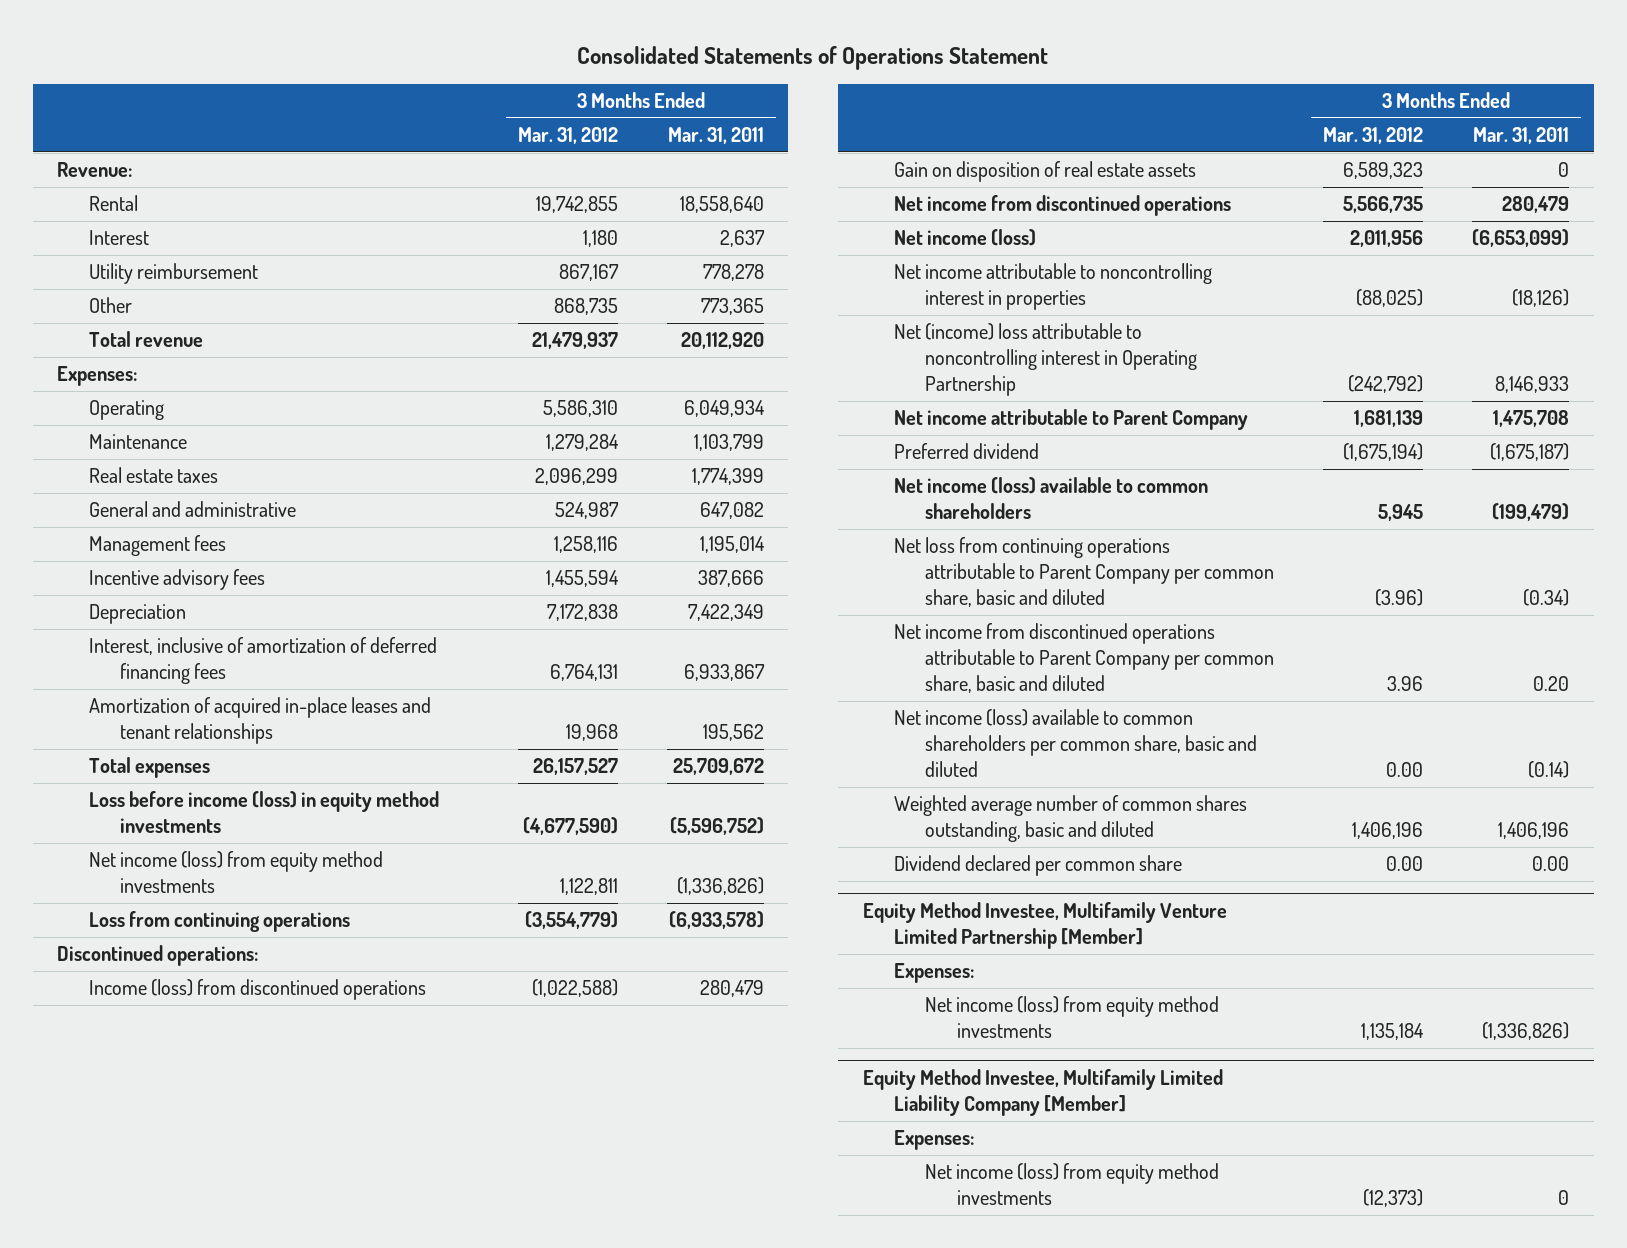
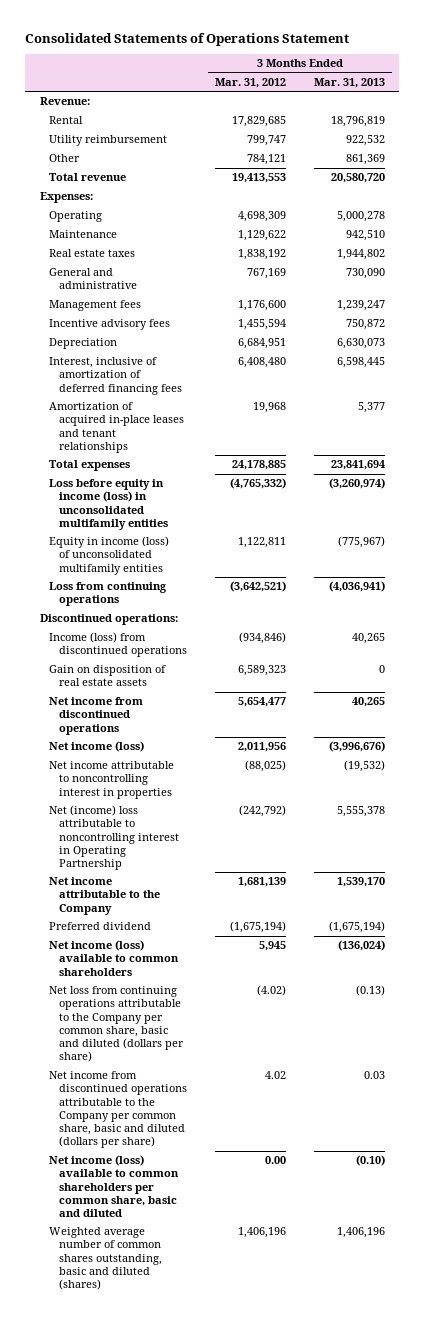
- | 3 Months Ended Mar. 31, 2012 | 3 Months Ended Mar. 31, 2011
+ | 3 Months Ended Mar. 31, 2012 | 3 Months Ended Mar. 31, 2013
- Rental | 19,742,855 | 18,558,640
- Interest | 1,180 | 2,637
- Utility reimbursement | 867,167 | 778,278
- Other | 868,735 | 773,365
- Total revenue | 21,479,937 | 20,112,920
+ Rental | 17,829,685 | 18,796,819
+ Utility reimbursement | 799,747 | 922,532
+ Other | 784,121 | 861,369
+ Total revenue | 19,413,553 | 20,580,720
- Operating | 5,586,310 | 6,049,934
- Maintenance | 1,279,284 | 1,103,799
- Real estate taxes | 2,096,299 | 1,774,399
- General and administrative | 524,987 | 647,082
- Management fees | 1,258,116 | 1,195,014
+ Operating | 4,698,309 | 5,000,278
+ Maintenance | 1,129,622 | 942,510
+ Real estate taxes | 1,838,192 | 1,944,802
+ General and administrative | 767,169 | 730,090
+ Management fees | 1,176,600 | 1,239,247
- Depreciation | 7,172,838 | 7,422,349
- Interest, inclusive of amortization of deferred financing fees | 6,764,131 | 6,933,867
+ Depreciation | 6,684,951 | 6,630,073
+ Interest, inclusive of amortization of deferred financing fees | 6,408,480 | 6,598,445
- Total expenses | 26,157,527 | 25,709,672
- Loss before income (loss) in equity method investments | (4,677,590) | (5,596,752)
- Net income (loss) from equity method investments | 1,122,811 | (1,336,826)
- Loss from continuing operations | (3,554,779) | (6,933,578)
+ Total expenses | 24,178,885 | 23,841,694
+ Loss before equity in income (loss) in unconsolidated multifamily entities | (4,765,332) | (3,260,974)
+ Equity in income (loss) of unconsolidated multifamily entities | 1,122,811 | (775,967)
+ Loss from continuing operations | (3,642,521) | (4,036,941)
- Income (loss) from discontinued operations | (1,022,588) | 280,479
+ Income (loss) from discontinued operations | (934,846) | 40,265
- Net income from discontinued operations | 5,566,735 | 280,479
+ Net income from discontinued operations | 5,654,477 | 40,265
- Net income attributable to Parent Company | 1,681,139 | 1,475,708
+ Net income attributable to the Company | 1,681,139 | 1,539,170
- Net loss from continuing operations attributable to Parent Company per common share, basic and diluted | (3.96) | (0.34)
- Net income from discontinued operations attributable to Parent Company per common share, basic and diluted | 3.96 | 0.20
+ Net loss from continuing operations attributable to the Company per common share, basic and diluted (dollars per share) | (4.02) | (0.13)
+ Net income from discontinued operations attributable to the Company per common share, basic and diluted (dollars per share) | 4.02 | 0.03
- Weighted average number of common shares outstanding, basic and diluted | 1,406,196 | 1,406,196
- Dividend declared per common share | 0.00 | 0.00
- Equity Method Investee, Multifamily Venture Limited Partnership [Member]
- Expenses:
- Net income (loss) from equity method investments | 1,135,184 | (1,336,826)
- Equity Method Investee, Multifamily Limited Liability Company [Member]
- Expenses:
- Net income (loss) from equity method investments | (12,373) | 0
+ Weighted average number of common shares outstanding, basic and diluted (shares) | 1,406,196 | 1,406,196

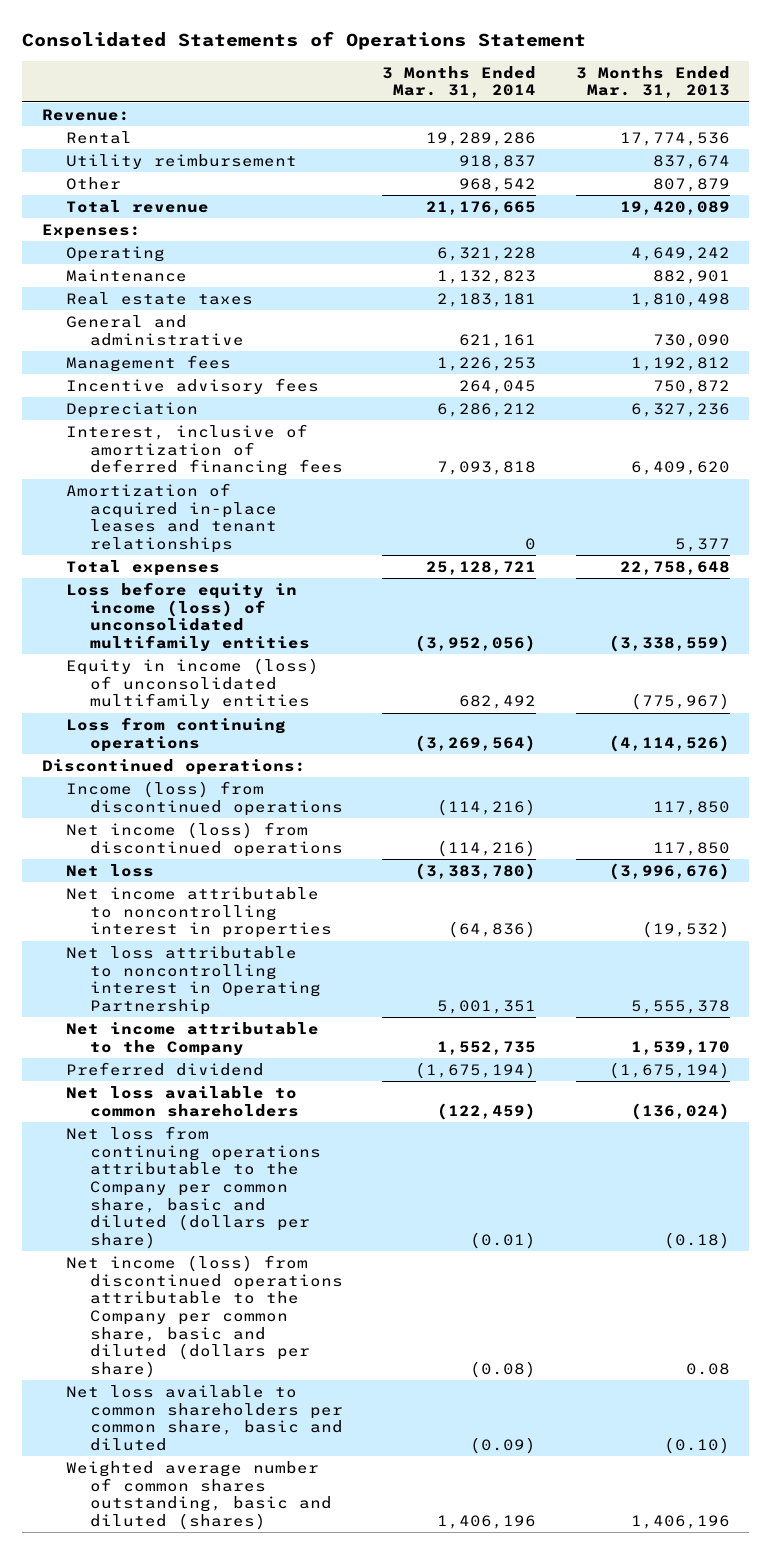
- | 3 Months Ended Mar. 31, 2012 | 3 Months Ended Mar. 31, 2013
+ | 3 Months Ended Mar. 31, 2014 | 3 Months Ended Mar. 31, 2013
- Rental | 17,829,685 | 18,796,819
- Utility reimbursement | 799,747 | 922,532
- Other | 784,121 | 861,369
- Total revenue | 19,413,553 | 20,580,720
+ Rental | 19,289,286 | 17,774,536
+ Utility reimbursement | 918,837 | 837,674
+ Other | 968,542 | 807,879
+ Total revenue | 21,176,665 | 19,420,089
- Operating | 4,698,309 | 5,000,278
- Maintenance | 1,129,622 | 942,510
- Real estate taxes | 1,838,192 | 1,944,802
+ Operating | 6,321,228 | 4,649,242
+ Maintenance | 1,132,823 | 882,901
+ Real estate taxes | 2,183,181 | 1,810,498
- Management fees | 1,176,600 | 1,239,247
+ Management fees | 1,226,253 | 1,192,812
- Depreciation | 6,684,951 | 6,630,073
- Interest, inclusive of amortization of deferred financing fees | 6,408,480 | 6,598,445
+ Depreciation | 6,286,212 | 6,327,236
+ Interest, inclusive of amortization of deferred financing fees | 7,093,818 | 6,409,620
- Total expenses | 24,178,885 | 23,841,694
- Loss before equity in income (loss) in unconsolidated multifamily entities | (4,765,332) | (3,260,974)
+ Total expenses | 25,128,721 | 22,758,648
+ Loss before equity in income (loss) of unconsolidated multifamily entities | (3,952,056) | (3,338,559)
- Loss from continuing operations | (3,642,521) | (4,036,941)
+ Loss from continuing operations | (3,269,564) | (4,114,526)
- Income (loss) from discontinued operations | (934,846) | 40,265
- Gain on disposition of real estate assets | 6,589,323 | 0
- Net income from discontinued operations | 5,654,477 | 40,265
- Net income (loss) | 2,011,956 | (3,996,676)
+ Income (loss) from discontinued operations | (114,216) | 117,850
+ Net income (loss) from discontinued operations | (114,216) | 117,850
+ Net loss | (3,383,780) | (3,996,676)
- Net (income) loss attributable to noncontrolling interest in Operating Partnership | (242,792) | 5,555,378
+ Net loss attributable to noncontrolling interest in Operating Partnership | 5,001,351 | 5,555,378
- Net income (loss) available to common shareholders | 5,945 | (136,024)
- Net loss from continuing operations attributable to the Company per common share, basic and diluted (dollars per share) | (4.02) | (0.13)
- Net income from discontinued operations attributable to the Company per common share, basic and diluted (dollars per share) | 4.02 | 0.03
- Net income (loss) available to common shareholders per common share, basic and diluted | 0.00 | (0.10)
+ Net loss available to common shareholders | (122,459) | (136,024)
+ Net loss from continuing operations attributable to the Company per common share, basic and diluted (dollars per share) | (0.01) | (0.18)
+ Net income (loss) from discontinued operations attributable to the Company per common share, basic and diluted (dollars per share) | (0.08) | 0.08
+ Net loss available to common shareholders per common share, basic and diluted | (0.09) | (0.10)

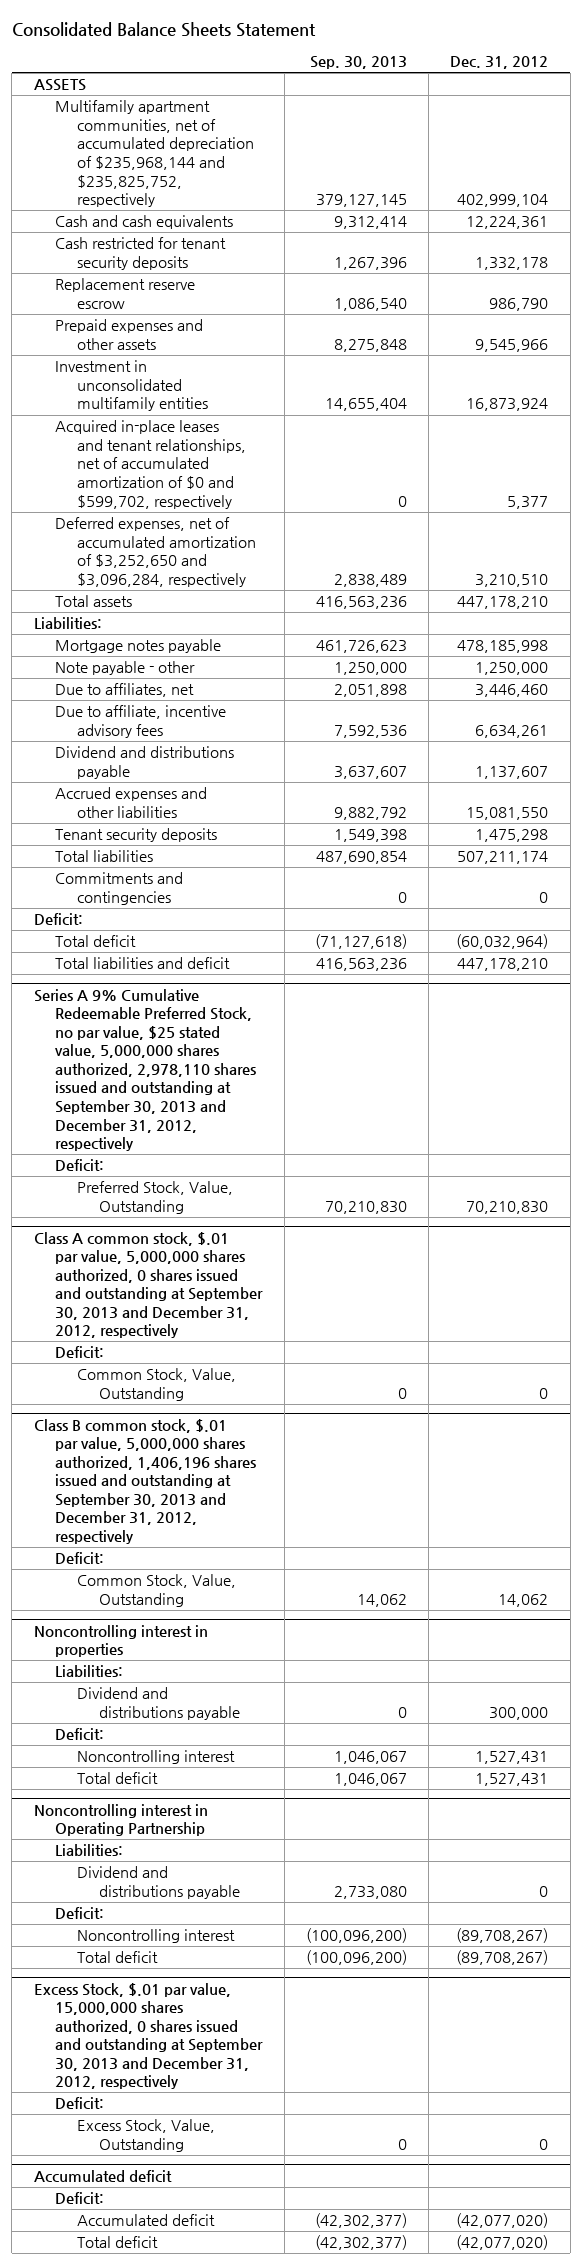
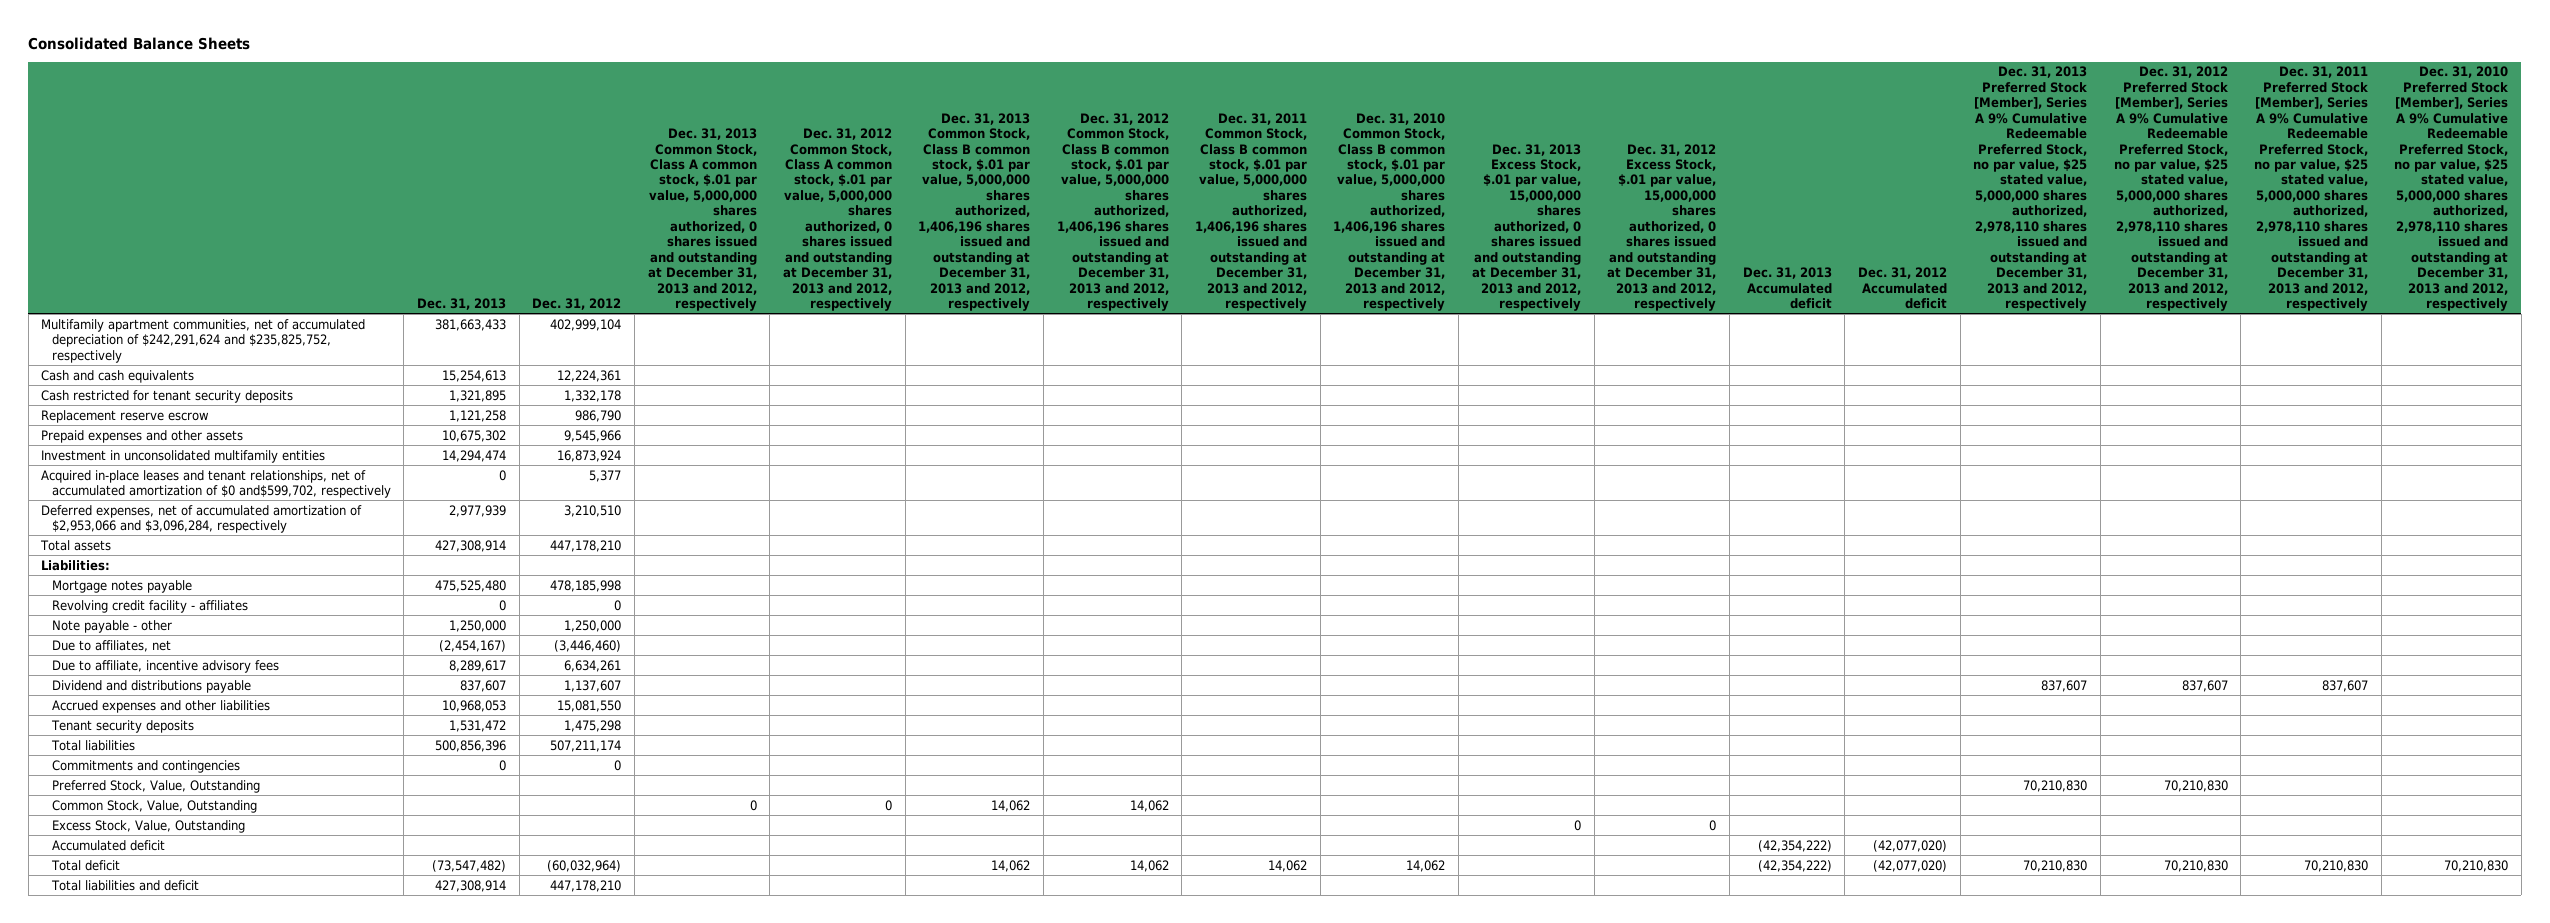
- Consolidated Balance Sheets Statement
+ Consolidated Balance Sheets
- | Sep. 30, 2013 | Dec. 31, 2012
+ | Dec. 31, 2013 | Dec. 31, 2012 | Dec. 31, 2013 Common Stock, Class A common stock, $.01 par value, 5,000,000 shares authorized, 0 shares issued and outstanding at December 31, 2013 and 2012, respectively | Dec. 31, 2012 Common Stock, Class A common stock, $.01 par value, 5,000,000 shares authorized, 0 shares issued and outstanding at December 31, 2013 and 2012, respectively | Dec. 31, 2013 Common Stock, Class B common stock, $.01 par value, 5,000,000 shares authorized, 1,406,196 shares issued and outstanding at December 31, 2013 and 2012, respectively | Dec. 31, 2012 Common Stock, Class B common stock, $.01 par value, 5,000,000 shares authorized, 1,406,196 shares issued and outstanding at December 31, 2013 and 2012, respectively | Dec. 31, 2011 Common Stock, Class B common stock, $.01 par value, 5,000,000 shares authorized, 1,406,196 shares issued and outstanding at December 31, 2013 and 2012, respectively | Dec. 31, 2010 Common Stock, Class B common stock, $.01 par value, 5,000,000 shares authorized, 1,406,196 shares issued and outstanding at December 31, 2013 and 2012, respectively | Dec. 31, 2013 Excess Stock, $.01 par value, 15,000,000 shares authorized, 0 shares issued and outstanding at December 31, 2013 and 2012, respectively | Dec. 31, 2012 Excess Stock, $.01 par value, 15,000,000 shares authorized, 0 shares issued and outstanding at December 31, 2013 and 2012, respectively | Dec. 31, 2013 Accumulated deficit | Dec. 31, 2012 Accumulated deficit | Dec. 31, 2013 Preferred Stock [Member], Series A 9% Cumulative Redeemable Preferred Stock, no par value, $25 stated value, 5,000,000 shares authorized, 2,978,110 shares issued and outstanding at December 31, 2013 and 2012, respectively | Dec. 31, 2012 Preferred Stock [Member], Series A 9% Cumulative Redeemable Preferred Stock, no par value, $25 stated value, 5,000,000 shares authorized, 2,978,110 shares issued and outstanding at December 31, 2013 and 2012, respectively | Dec. 31, 2011 Preferred Stock [Member], Series A 9% Cumulative Redeemable Preferred Stock, no par value, $25 stated value, 5,000,000 shares authorized, 2,978,110 shares issued and outstanding at December 31, 2013 and 2012, respectively | Dec. 31, 2010 Preferred Stock [Member], Series A 9% Cumulative Redeemable Preferred Stock, no par value, $25 stated value, 5,000,000 shares authorized, 2,978,110 shares issued and outstanding at December 31, 2013 and 2012, respectively
- ASSETS
- Multifamily apartment communities, net of accumulated depreciation of $235,968,144 and $235,825,752, respectively | 379,127,145 | 402,999,104
+ Multifamily apartment communities, net of accumulated depreciation of $242,291,624 and $235,825,752, respectively | 381,663,433 | 402,999,104 | | | | | | | | | | | | | |
- Acquired in-place leases and tenant relationships, net of accumulated amortization of $0 and $599,702, respectively | 0 | 5,377
- Deferred expenses, net of accumulated amortization of $3,252,650 and $3,096,284, respectively | 2,838,489 | 3,210,510
+ Acquired in-place leases and tenant relationships, net of accumulated amortization of $0 and$599,702, respectively | 0 | 5,377 | | | | | | | | | | | | | |
+ Deferred expenses, net of accumulated amortization of $2,953,066 and $3,096,284, respectively | 2,977,939 | 3,210,510 | | | | | | | | | | | | | |
+ Revolving credit facility - affiliates | 0 | 0 | | | | | | | | | | | | | |
- Due to affiliates, net | 2,051,898 | 3,446,460
+ Due to affiliates, net | (2,454,167) | (3,446,460) | | | | | | | | | | | | | |
- Deficit:
+ Preferred Stock, Value, Outstanding | | | | | | | | | | | | | 70,210,830 | 70,210,830 | |
+ Common Stock, Value, Outstanding | | | 0 | 0 | 14,062 | 14,062 | | | | | | | | | |
+ Excess Stock, Value, Outstanding | | | | | | | | | 0 | 0 | | | | | |
+ Accumulated deficit | | | | | | | | | | | (42,354,222) | (42,077,020) | | | |
- Series A 9% Cumulative Redeemable Preferred Stock, no par value, $25 stated value, 5,000,000 shares authorized, 2,978,110 shares issued and outstanding at September 30, 2013 and December 31, 2012, respectively
- Deficit:
- Preferred Stock, Value, Outstanding | 70,210,830 | 70,210,830
- Class A common stock, $.01 par value, 5,000,000 shares authorized, 0 shares issued and outstanding at September 30, 2013 and December 31, 2012, respectively
- Deficit:
- Common Stock, Value, Outstanding | 0 | 0
- Class B common stock, $.01 par value, 5,000,000 shares authorized, 1,406,196 shares issued and outstanding at September 30, 2013 and December 31, 2012, respectively
- Deficit:
- Common Stock, Value, Outstanding | 14,062 | 14,062
- Noncontrolling interest in properties
- Liabilities:
- Dividend and distributions payable | 0 | 300,000
- Deficit:
- Noncontrolling interest | 1,046,067 | 1,527,431
- Total deficit | 1,046,067 | 1,527,431
- Noncontrolling interest in Operating Partnership
- Liabilities:
- Dividend and distributions payable | 2,733,080 | 0
- Deficit:
- Noncontrolling interest | (100,096,200) | (89,708,267)
- Total deficit | (100,096,200) | (89,708,267)
- Excess Stock, $.01 par value, 15,000,000 shares authorized, 0 shares issued and outstanding at September 30, 2013 and December 31, 2012, respectively
- Deficit:
- Excess Stock, Value, Outstanding | 0 | 0
- Accumulated deficit
- Deficit:
- Accumulated deficit | (42,302,377) | (42,077,020)
- Total deficit | (42,302,377) | (42,077,020)

